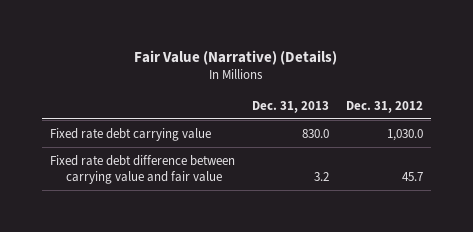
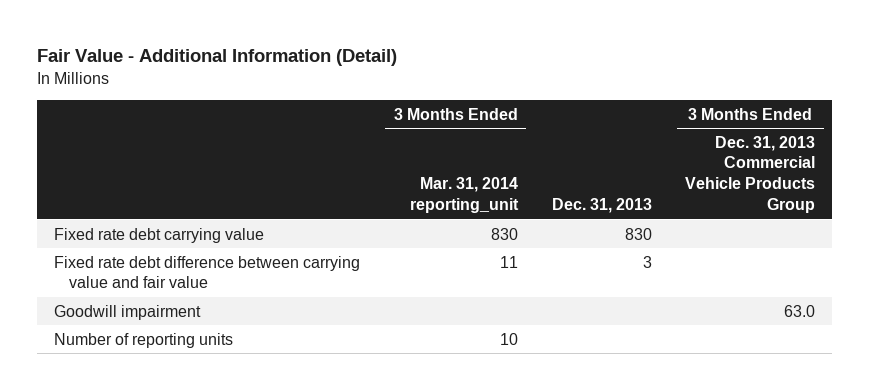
- Fair Value (Narrative) (Details)
+ Fair Value - Additional Information (Detail)
- | Dec. 31, 2013 | Dec. 31, 2012
+ | 3 Months Ended Mar. 31, 2014 reporting_unit | Dec. 31, 2013 | 3 Months Ended Dec. 31, 2013 Commercial Vehicle Products Group
- Fixed rate debt carrying value | 830.0 | 1,030.0
- Fixed rate debt difference between carrying value and fair value | 3.2 | 45.7
+ Fixed rate debt carrying value | 830 | 830 |
+ Fixed rate debt difference between carrying value and fair value | 11 | 3 |
+ Goodwill impairment | | | 63.0
+ Number of reporting units | 10 | |

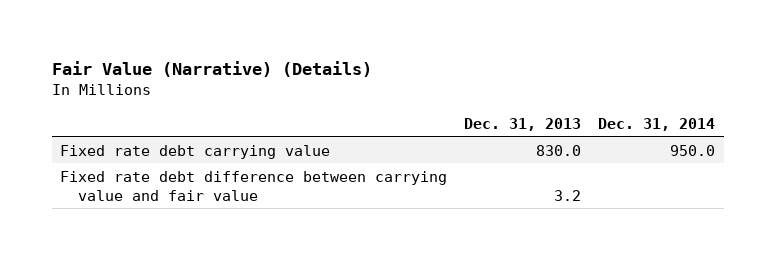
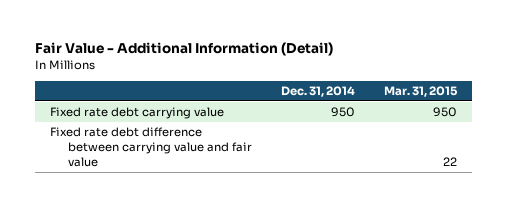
- Fair Value (Narrative) (Details)
+ Fair Value - Additional Information (Detail)
- | Dec. 31, 2013 | Dec. 31, 2014
+ | Dec. 31, 2014 | Mar. 31, 2015
- Fixed rate debt carrying value | 830.0 | 950.0
+ Fixed rate debt carrying value | 950 | 950

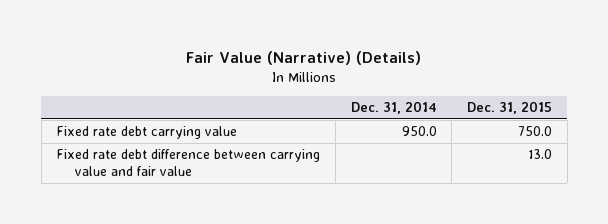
- Fair Value - Additional Information (Detail)
+ Fair Value (Narrative) (Details)
- | Dec. 31, 2014 | Mar. 31, 2015
+ | Dec. 31, 2014 | Dec. 31, 2015
- Fixed rate debt carrying value | 950 | 950
+ Fixed rate debt carrying value | 950.0 | 750.0

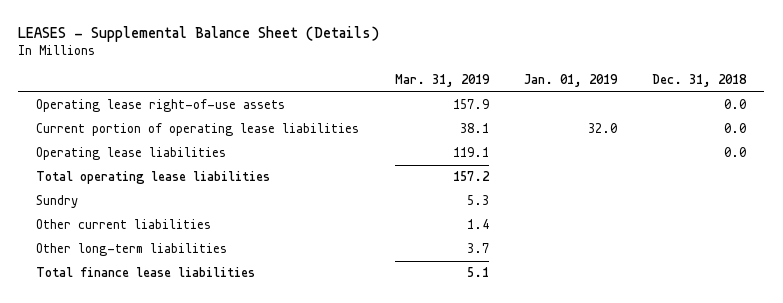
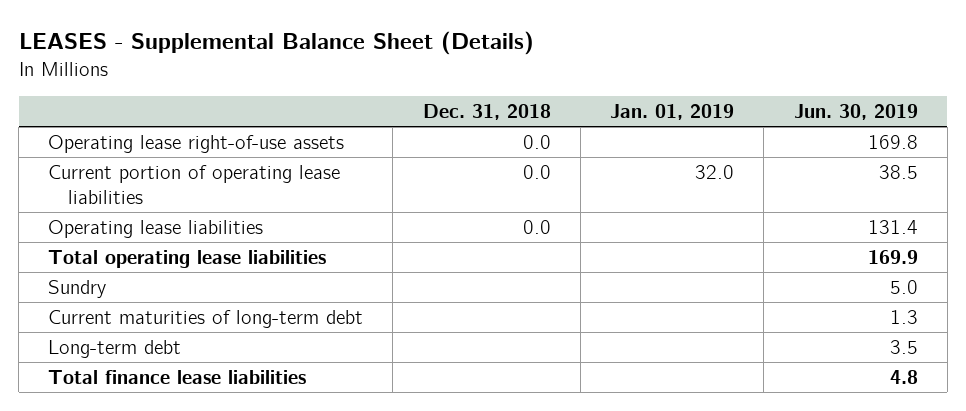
- | Mar. 31, 2019 | Jan. 01, 2019 | Dec. 31, 2018
+ | Dec. 31, 2018 | Jan. 01, 2019 | Jun. 30, 2019
- Other current liabilities | 1.4 | |
- Other long-term liabilities | 3.7 | |
+ Current maturities of long-term debt | | | 1.3
+ Long-term debt | | | 3.5

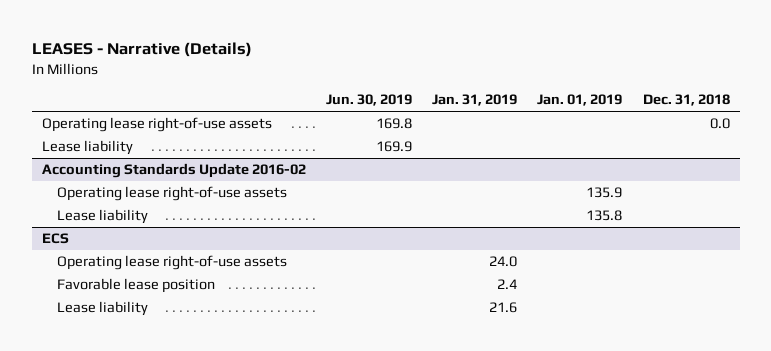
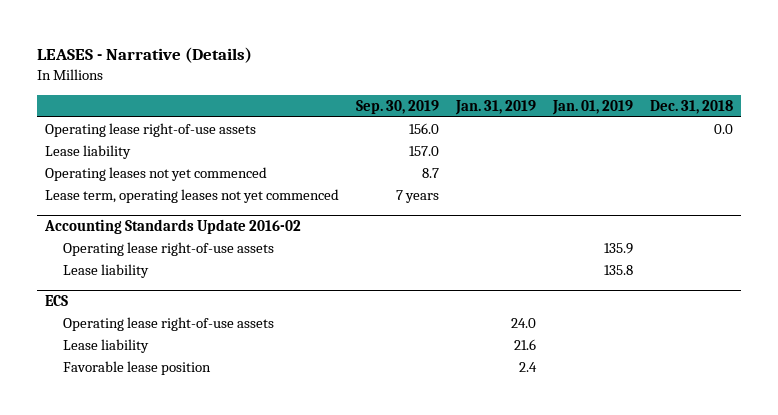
- | Jun. 30, 2019 | Jan. 31, 2019 | Jan. 01, 2019 | Dec. 31, 2018
+ | Sep. 30, 2019 | Jan. 31, 2019 | Jan. 01, 2019 | Dec. 31, 2018
+ Operating leases not yet commenced | 8.7 | | |
+ Lease term, operating leases not yet commenced | 7 years | | |
@ ECS
moved down: Favorable lease position | | 2.4 | |

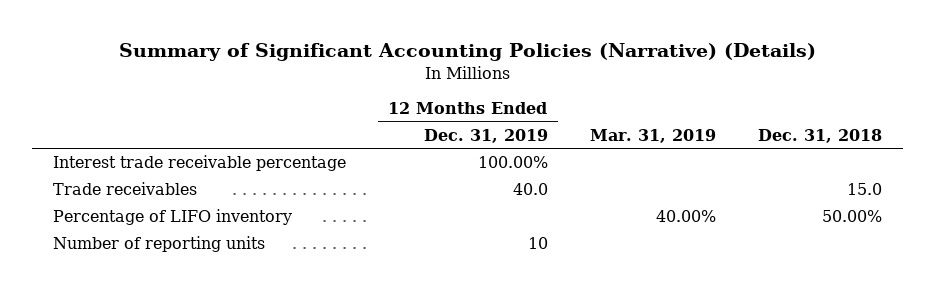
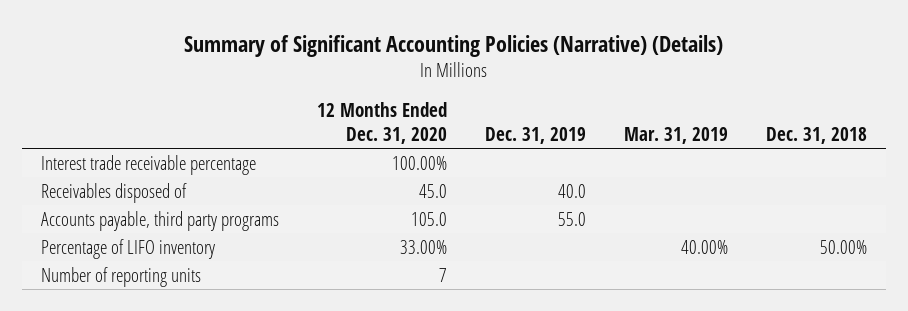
- | 12 Months Ended Dec. 31, 2019 | Mar. 31, 2019 | Dec. 31, 2018
+ | 12 Months Ended Dec. 31, 2020 | Dec. 31, 2019 | Mar. 31, 2019 | Dec. 31, 2018
- Trade receivables | 40.0 | | 15.0
+ Receivables disposed of | 45.0 | 40.0 | |
+ Accounts payable, third party programs | 105.0 | 55.0 | |

